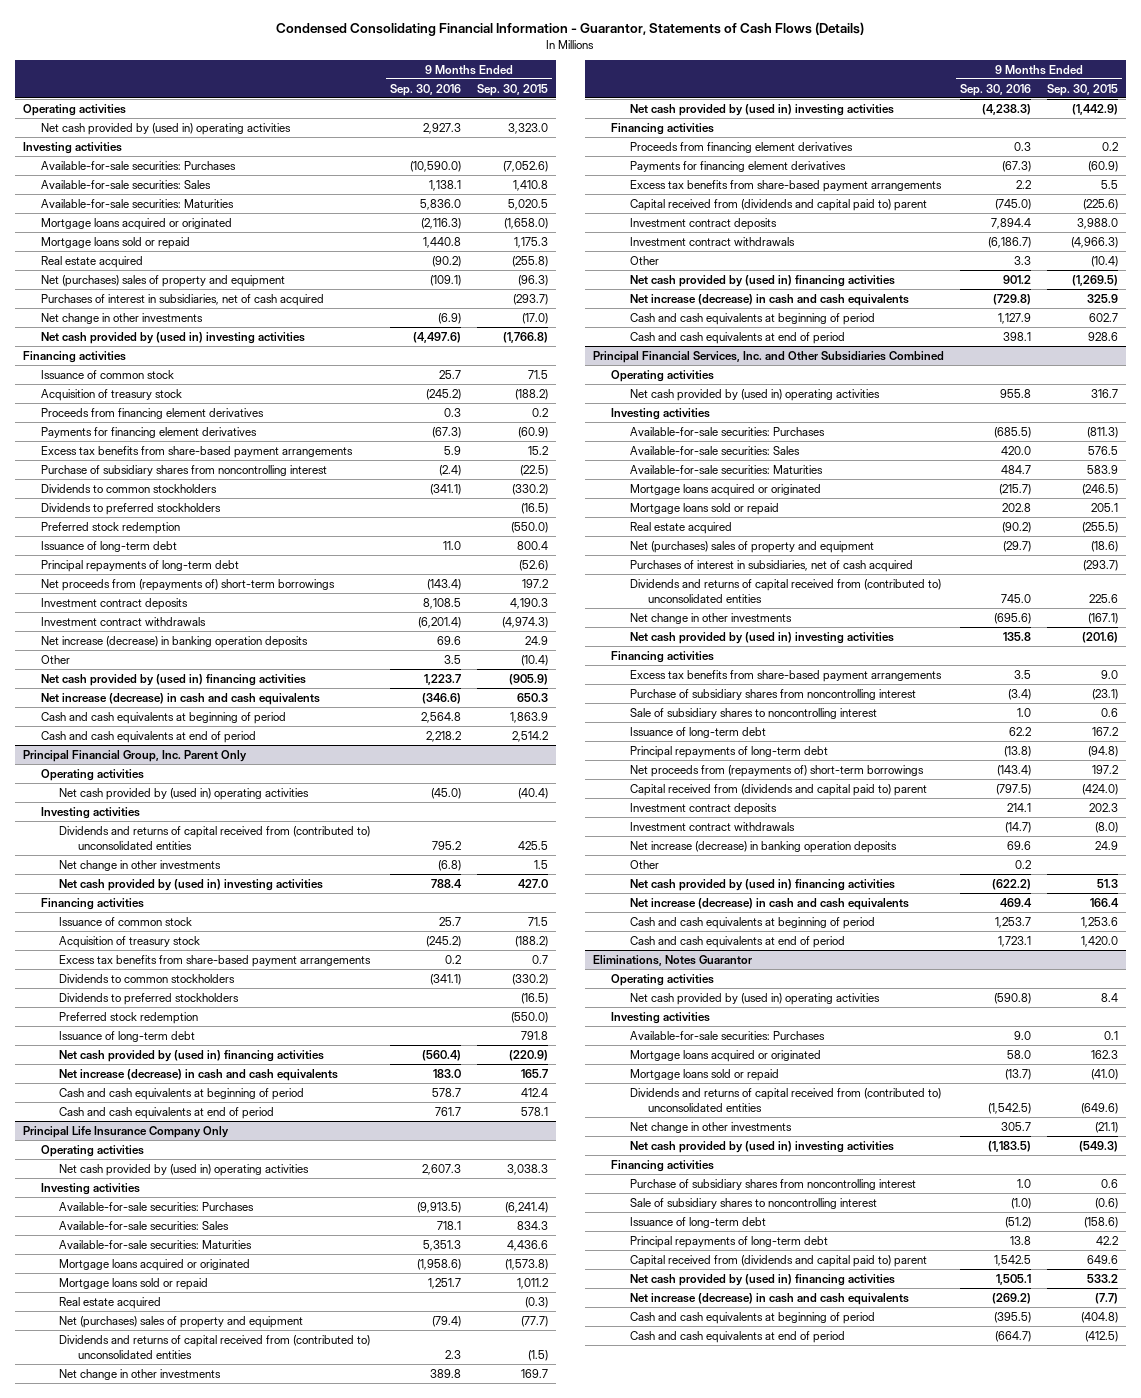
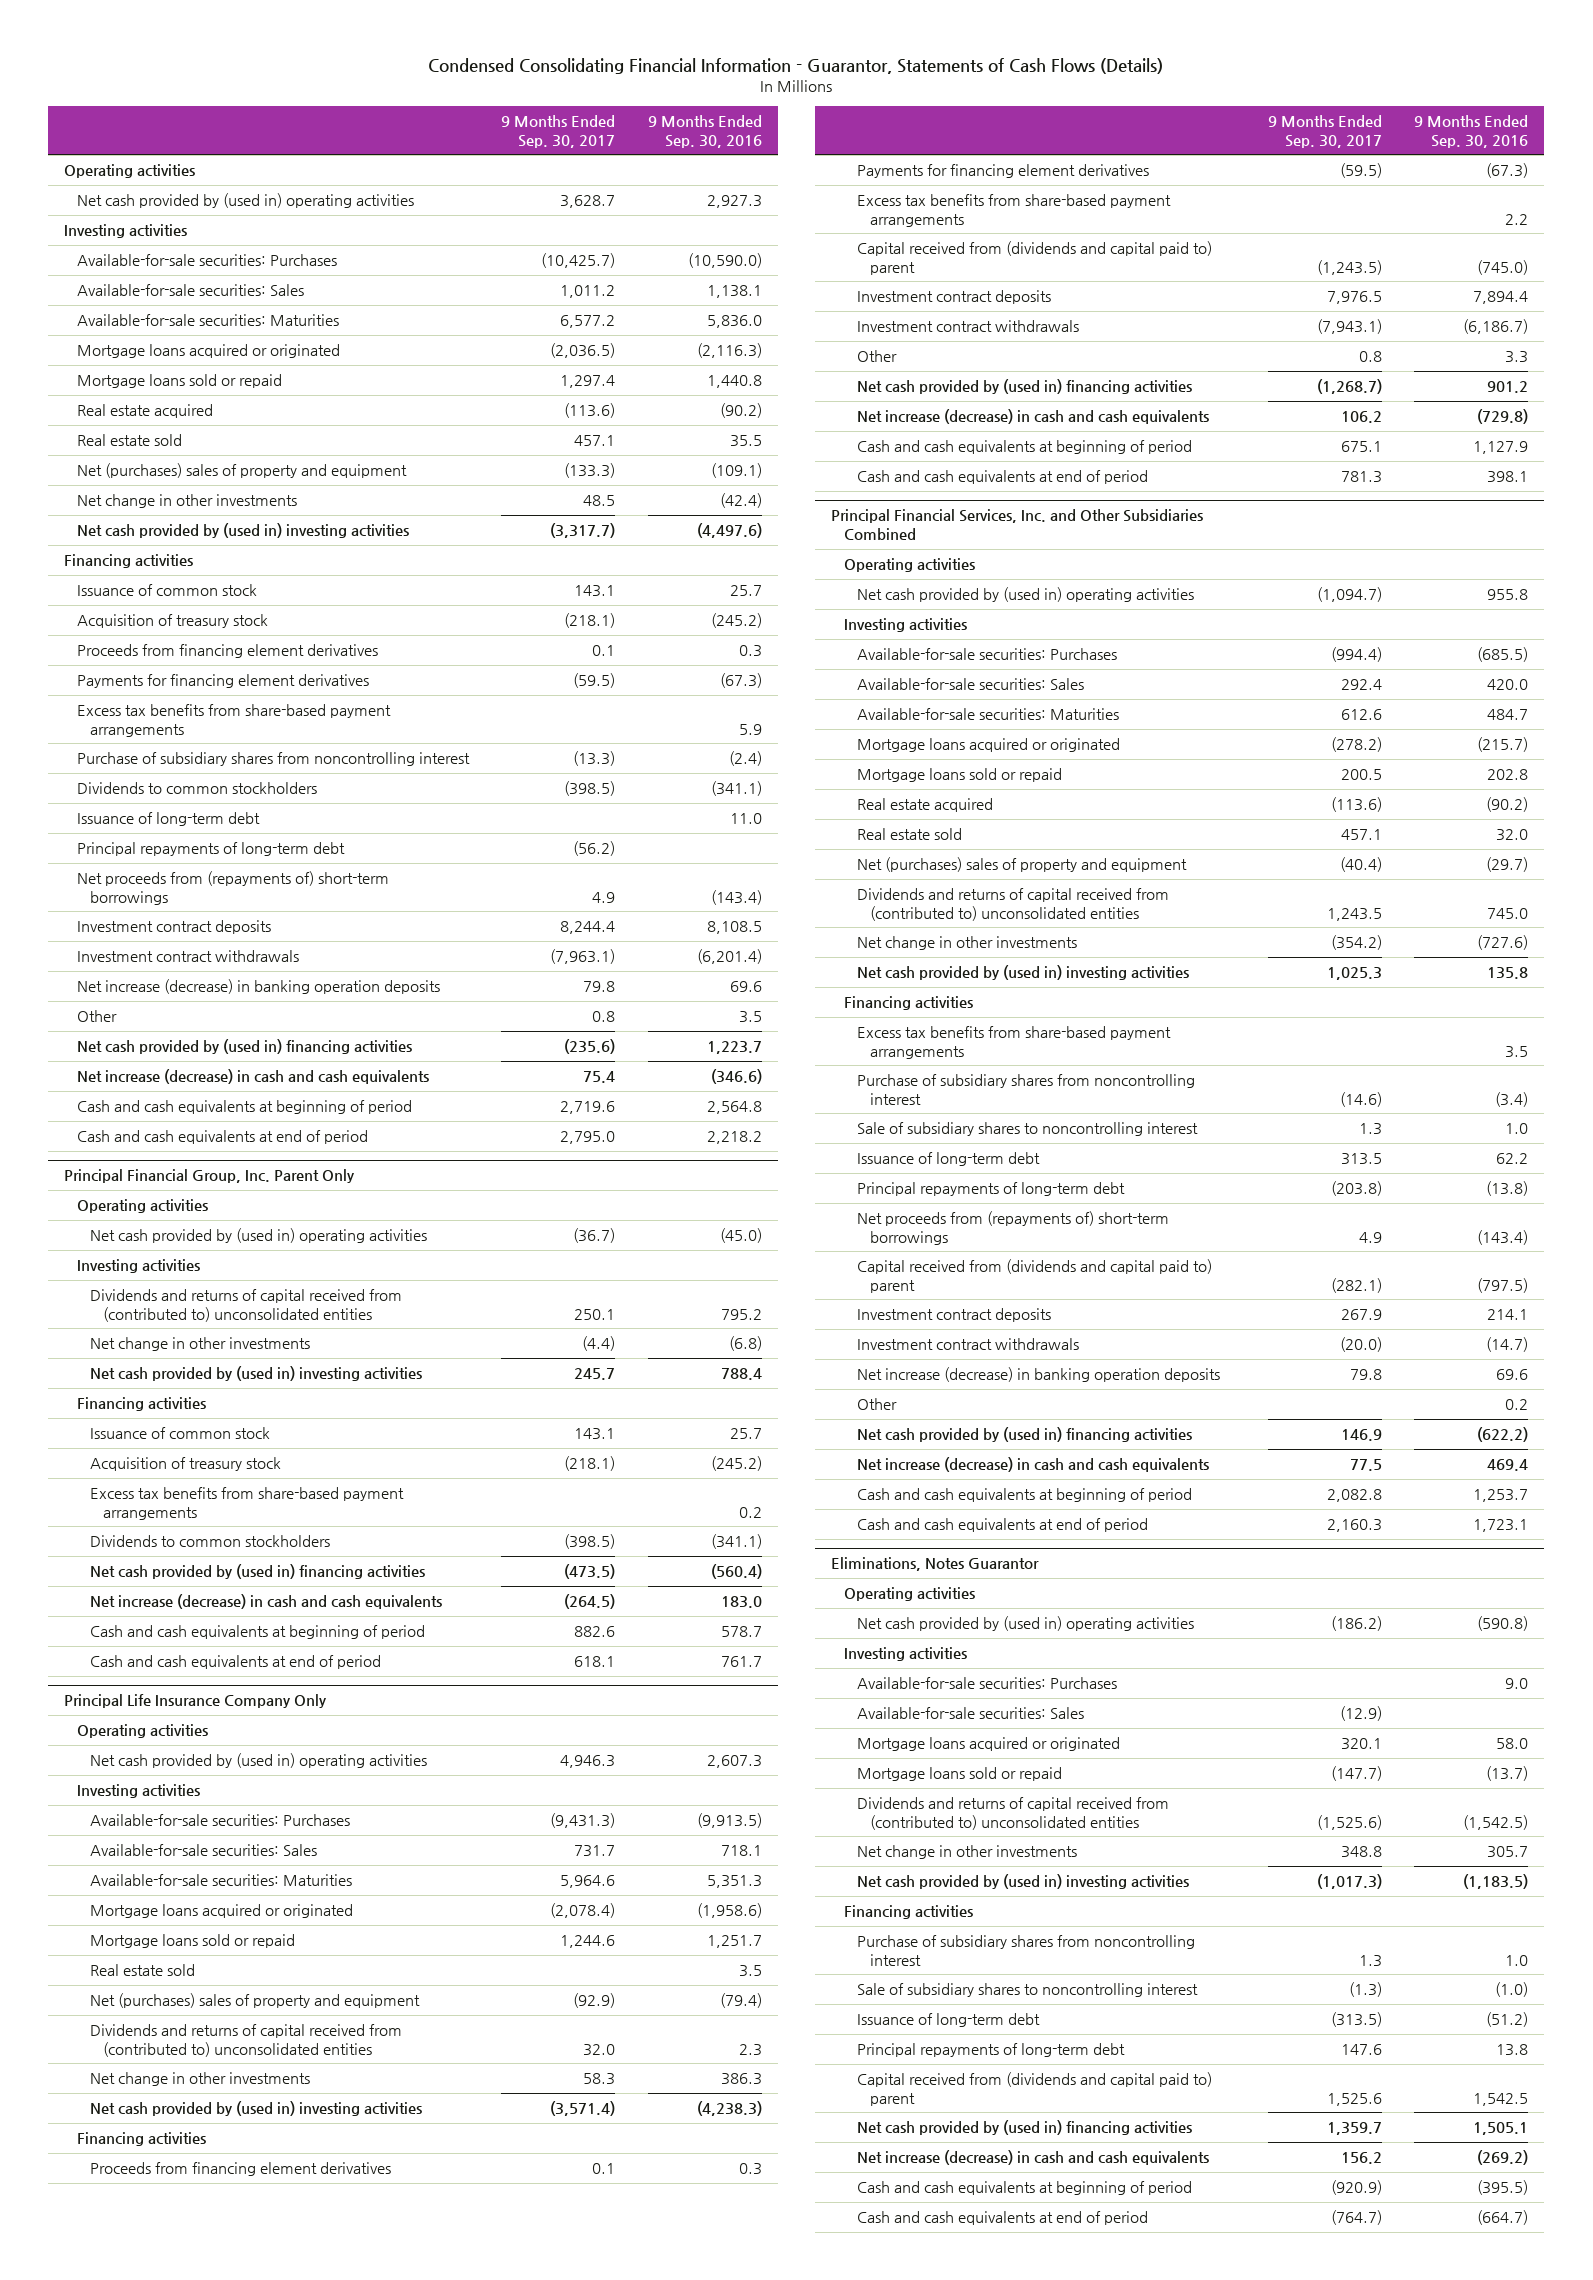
- | 9 Months Ended Sep. 30, 2016 | 9 Months Ended Sep. 30, 2015
+ | 9 Months Ended Sep. 30, 2017 | 9 Months Ended Sep. 30, 2016
+ Real estate sold | 457.1 | 35.5
- Purchases of interest in subsidiaries, net of cash acquired | | (293.7)
- Net change in other investments | (6.9) | (17.0)
+ Net change in other investments | 48.5 | (42.4)
- Dividends to preferred stockholders | | (16.5)
- Preferred stock redemption | | (550.0)
@ Principal Financial Group, Inc. Parent Only
- Dividends to preferred stockholders | | (16.5)
- Preferred stock redemption | | (550.0)
- Issuance of long-term debt | | 791.8
@ Principal Life Insurance Company Only
- Real estate acquired | | (0.3)
+ Real estate sold | | 3.5
- Net change in other investments | 389.8 | 169.7
+ Net change in other investments | 58.3 | 386.3
@ Principal Financial Services, Inc. and Other Subsidiaries Combined
+ Real estate sold | 457.1 | 32.0
- Purchases of interest in subsidiaries, net of cash acquired | | (293.7)
- Net change in other investments | (695.6) | (167.1)
+ Net change in other investments | (354.2) | (727.6)
@ Eliminations, Notes Guarantor
+ Available-for-sale securities: Sales | (12.9) |

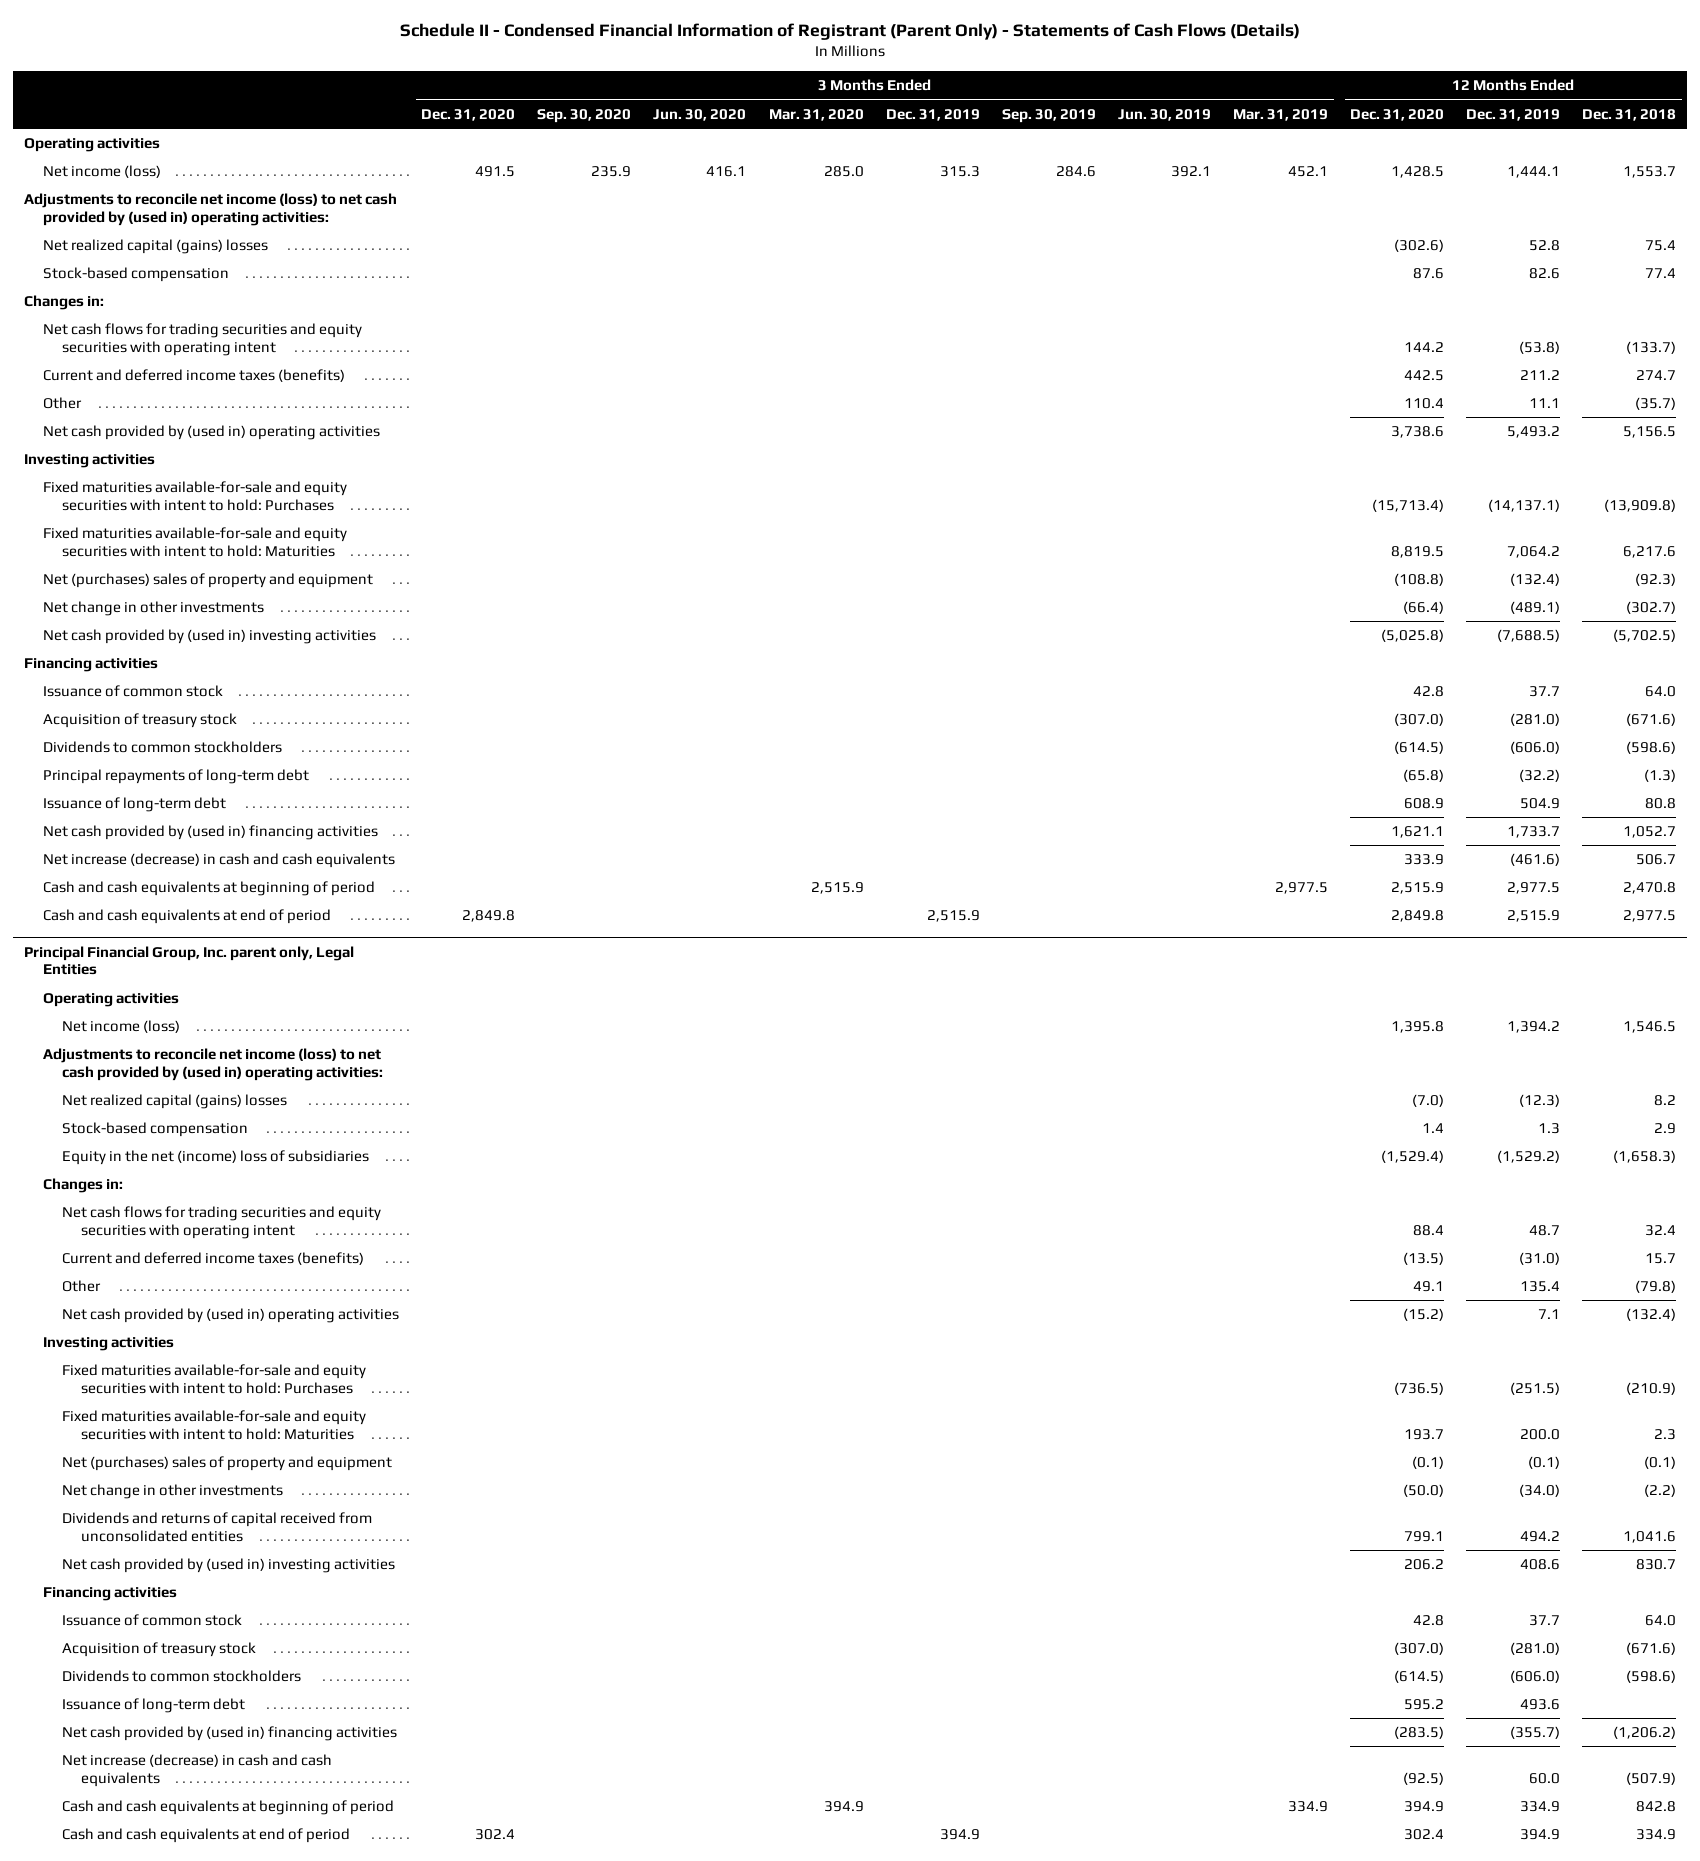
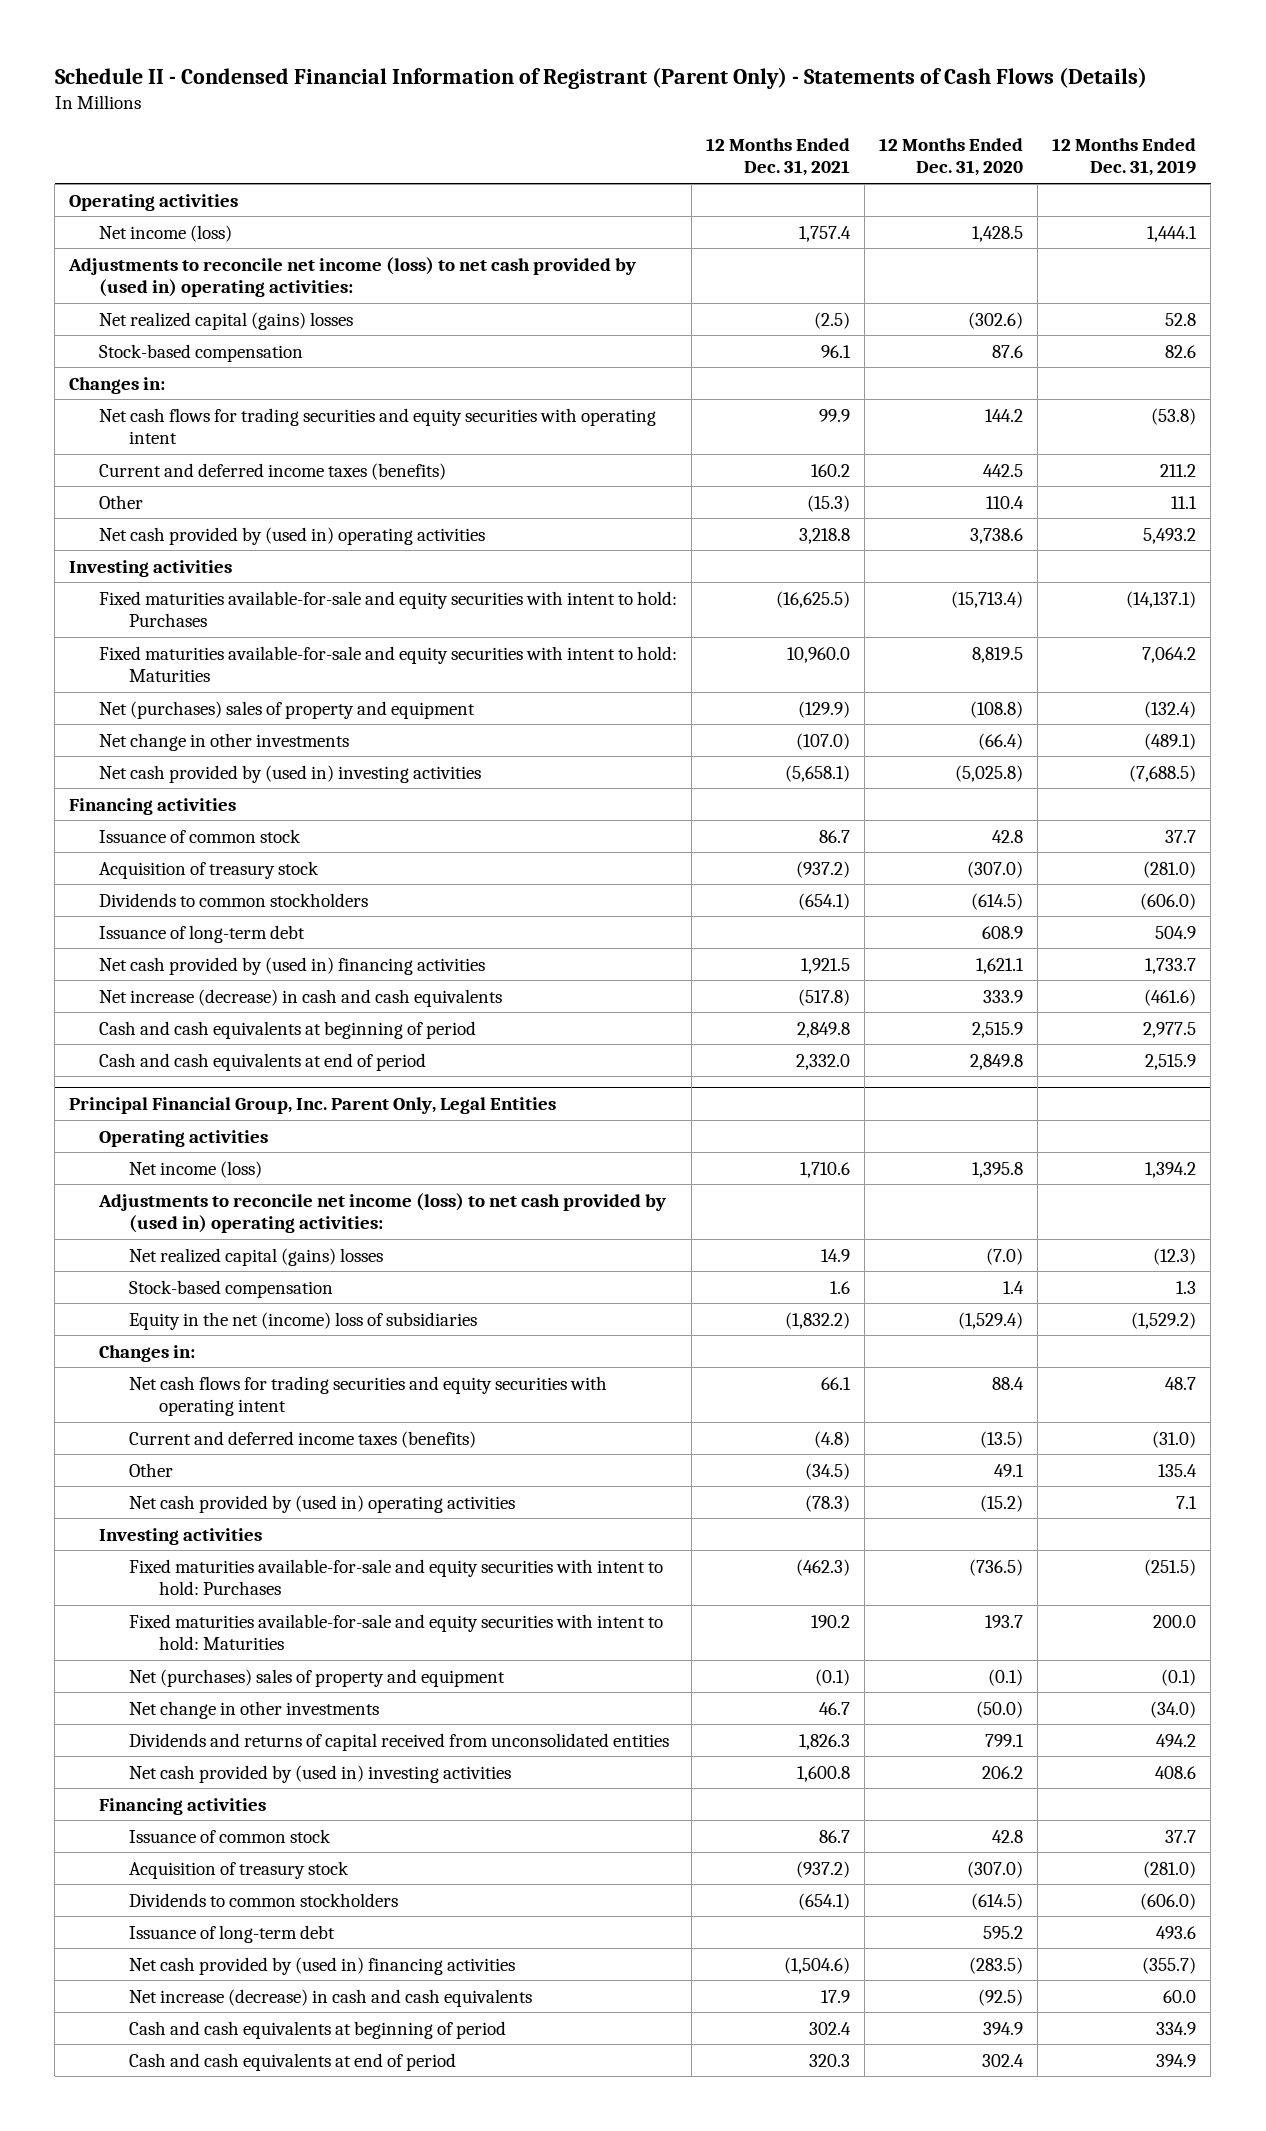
- | 3 Months Ended Dec. 31, 2020 | 3 Months Ended Sep. 30, 2020 | 3 Months Ended Jun. 30, 2020 | 3 Months Ended Mar. 31, 2020 | 3 Months Ended Dec. 31, 2019 | 3 Months Ended Sep. 30, 2019 | 3 Months Ended Jun. 30, 2019 | 3 Months Ended Mar. 31, 2019 | 12 Months Ended Dec. 31, 2020 | 12 Months Ended Dec. 31, 2019 | 12 Months Ended Dec. 31, 2018
+ | 12 Months Ended Dec. 31, 2021 | 12 Months Ended Dec. 31, 2020 | 12 Months Ended Dec. 31, 2019
- Principal repayments of long-term debt | | | | | | | | | (65.8) | (32.2) | (1.3)
- Principal Financial Group, Inc. parent only, Legal Entities
+ Principal Financial Group, Inc. Parent Only, Legal Entities

